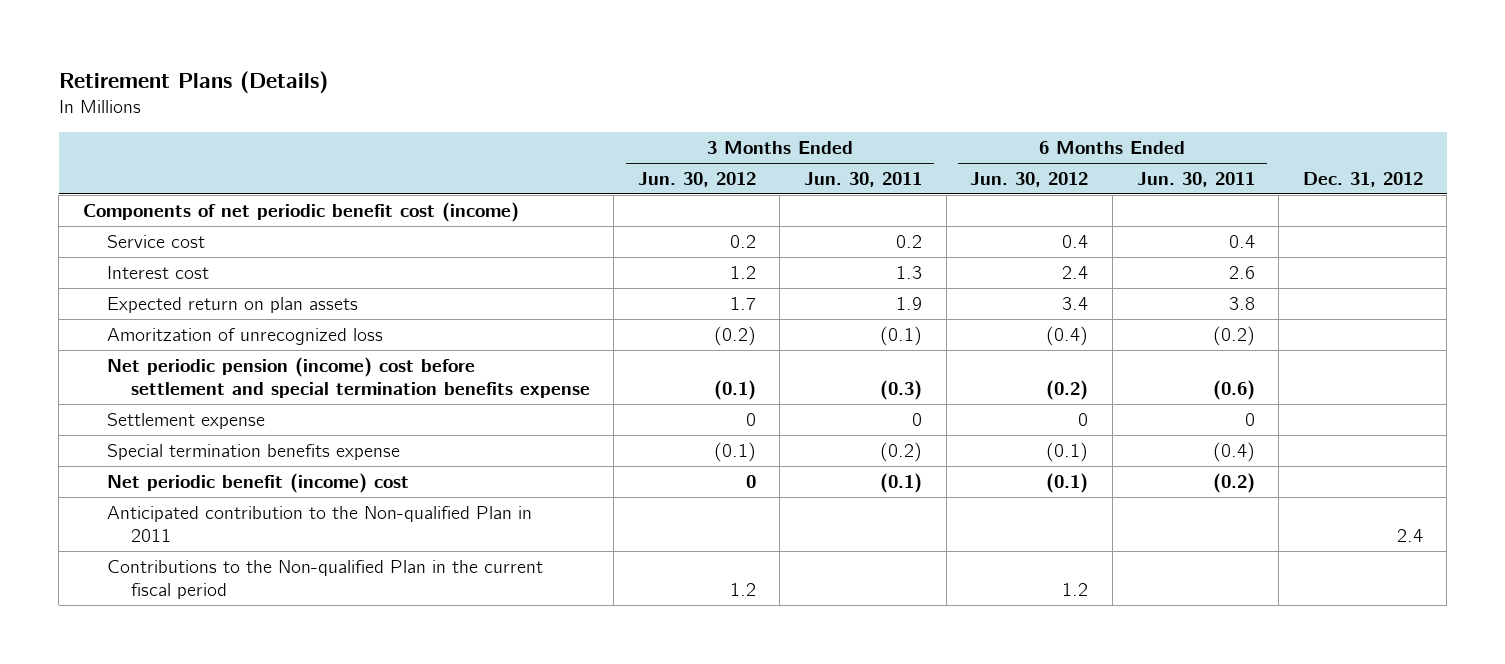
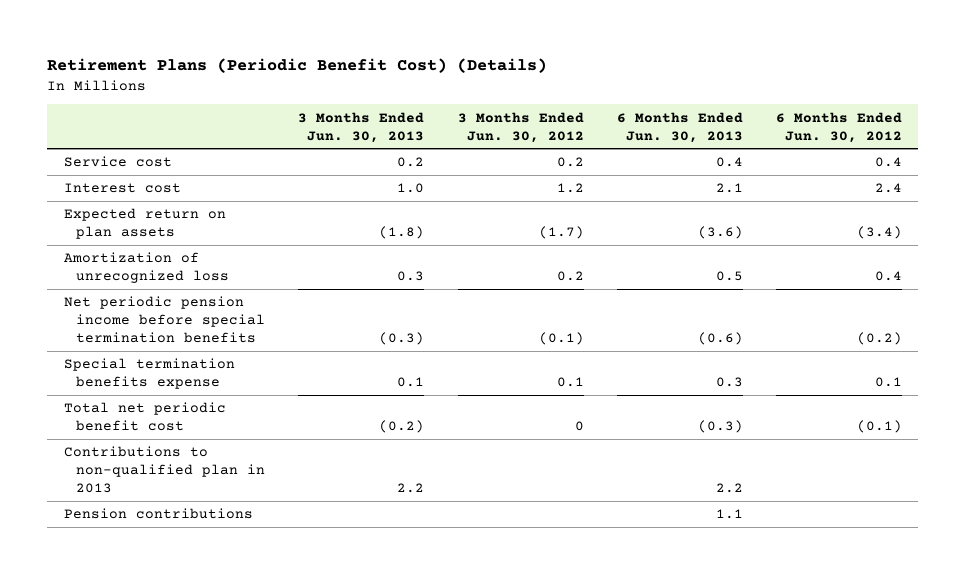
- Retirement Plans (Details)
+ Retirement Plans (Periodic Benefit Cost) (Details)
- | 3 Months Ended Jun. 30, 2012 | 3 Months Ended Jun. 30, 2011 | 6 Months Ended Jun. 30, 2012 | 6 Months Ended Jun. 30, 2011 | Dec. 31, 2012
+ | 3 Months Ended Jun. 30, 2013 | 3 Months Ended Jun. 30, 2012 | 6 Months Ended Jun. 30, 2013 | 6 Months Ended Jun. 30, 2012
- Components of net periodic benefit cost (income)
- Expected return on plan assets | 1.7 | 1.9 | 3.4 | 3.8 |
- Amoritzation of unrecognized loss | (0.2) | (0.1) | (0.4) | (0.2) |
- Net periodic pension (income) cost before settlement and special termination benefits expense | (0.1) | (0.3) | (0.2) | (0.6) |
- Settlement expense | 0 | 0 | 0 | 0 |
- Special termination benefits expense | (0.1) | (0.2) | (0.1) | (0.4) |
- Net periodic benefit (income) cost | 0 | (0.1) | (0.1) | (0.2) |
- Anticipated contribution to the Non-qualified Plan in 2011 | | | | | 2.4
- Contributions to the Non-qualified Plan in the current fiscal period | 1.2 | | 1.2 | |
+ Expected return on plan assets | (1.8) | (1.7) | (3.6) | (3.4)
+ Amortization of unrecognized loss | 0.3 | 0.2 | 0.5 | 0.4
+ Net periodic pension income before special termination benefits | (0.3) | (0.1) | (0.6) | (0.2)
+ Special termination benefits expense | 0.1 | 0.1 | 0.3 | 0.1
+ Total net periodic benefit cost | (0.2) | 0 | (0.3) | (0.1)
+ Contributions to non-qualified plan in 2013 | 2.2 | | 2.2 |
+ Pension contributions | | | 1.1 |

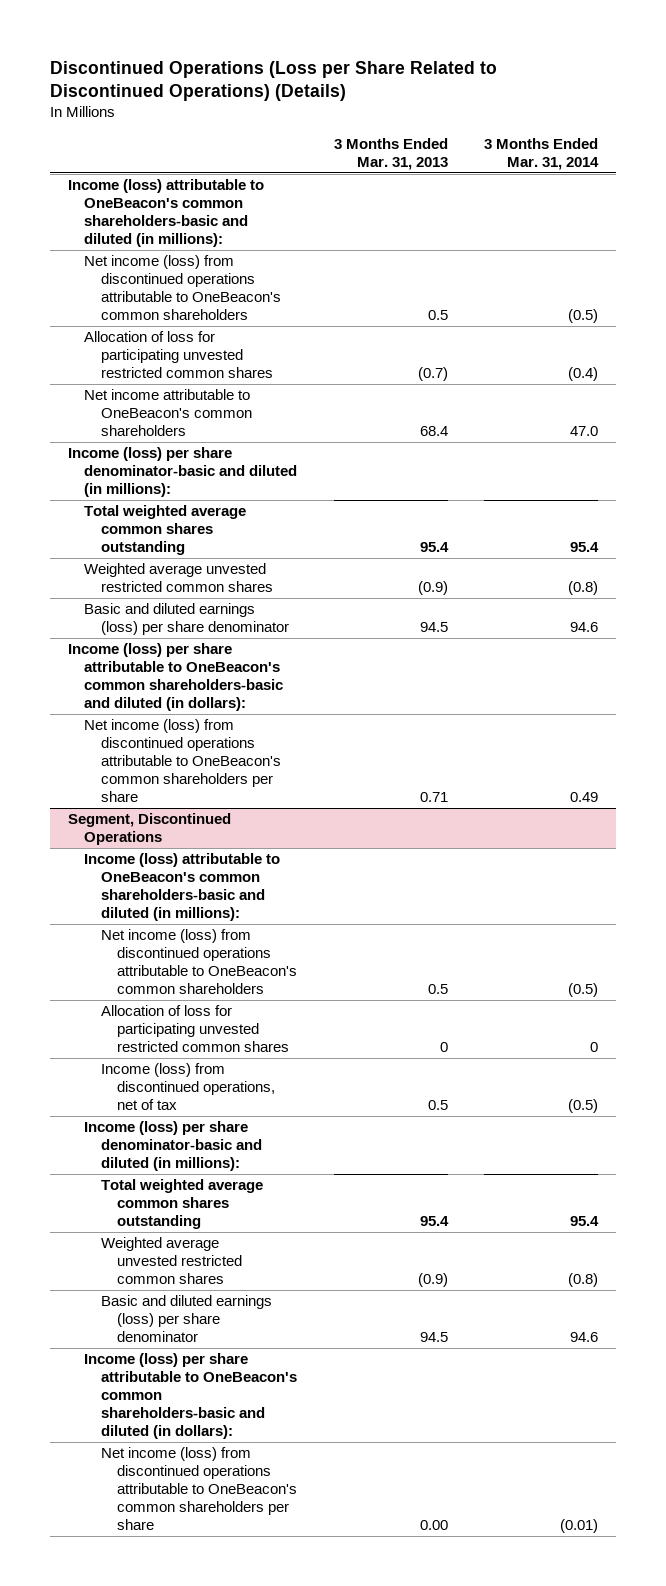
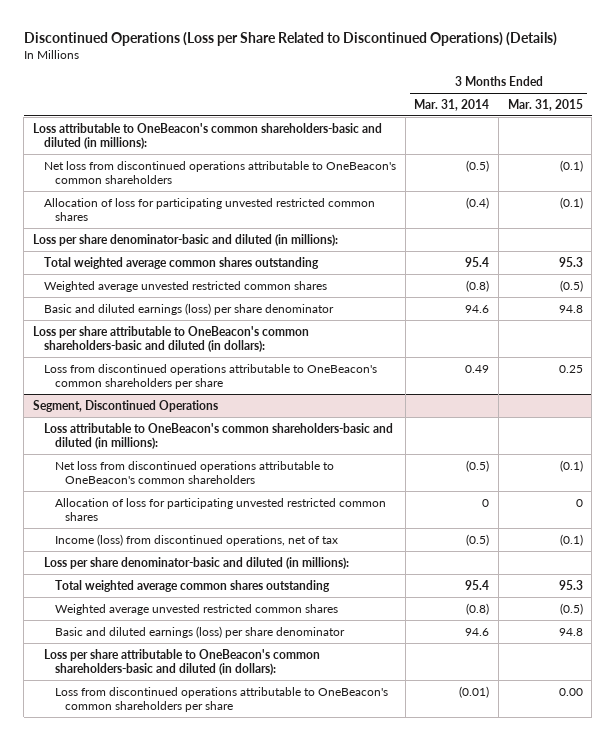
- | 3 Months Ended Mar. 31, 2013 | 3 Months Ended Mar. 31, 2014
+ | 3 Months Ended Mar. 31, 2014 | 3 Months Ended Mar. 31, 2015
- Income (loss) attributable to OneBeacon's common shareholders-basic and diluted (in millions):
- Net income (loss) from discontinued operations attributable to OneBeacon's common shareholders | 0.5 | (0.5)
+ Loss attributable to OneBeacon's common shareholders-basic and diluted (in millions):
+ Net loss from discontinued operations attributable to OneBeacon's common shareholders | (0.5) | (0.1)
- Net income attributable to OneBeacon's common shareholders | 68.4 | 47.0
- Income (loss) per share denominator-basic and diluted (in millions):
+ Loss per share denominator-basic and diluted (in millions):
- Income (loss) per share attributable to OneBeacon's common shareholders-basic and diluted (in dollars):
- Net income (loss) from discontinued operations attributable to OneBeacon's common shareholders per share | 0.71 | 0.49
+ Loss per share attributable to OneBeacon's common shareholders-basic and diluted (in dollars):
+ Loss from discontinued operations attributable to OneBeacon's common shareholders per share | 0.49 | 0.25
@ Segment, Discontinued Operations
- Income (loss) attributable to OneBeacon's common shareholders-basic and diluted (in millions):
- Net income (loss) from discontinued operations attributable to OneBeacon's common shareholders | 0.5 | (0.5)
+ Loss attributable to OneBeacon's common shareholders-basic and diluted (in millions):
+ Net loss from discontinued operations attributable to OneBeacon's common shareholders | (0.5) | (0.1)
- Income (loss) per share denominator-basic and diluted (in millions):
+ Loss per share denominator-basic and diluted (in millions):
- Income (loss) per share attributable to OneBeacon's common shareholders-basic and diluted (in dollars):
- Net income (loss) from discontinued operations attributable to OneBeacon's common shareholders per share | 0.00 | (0.01)
+ Loss per share attributable to OneBeacon's common shareholders-basic and diluted (in dollars):
+ Loss from discontinued operations attributable to OneBeacon's common shareholders per share | (0.01) | 0.00

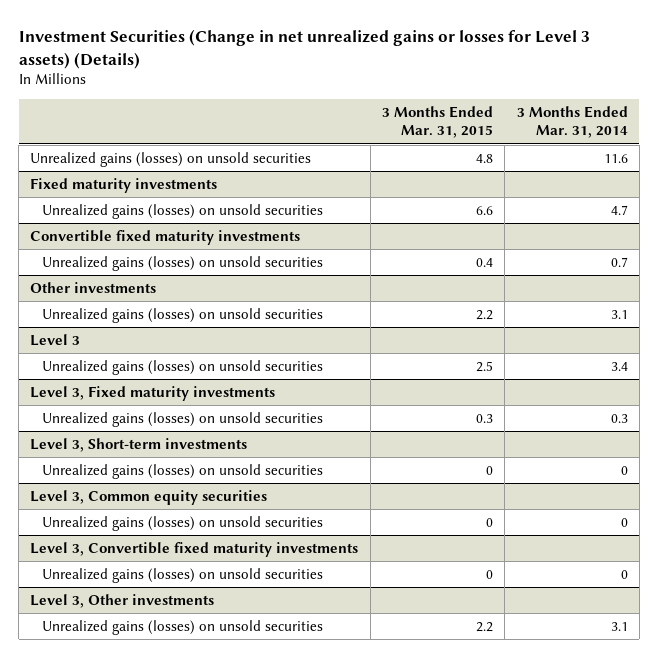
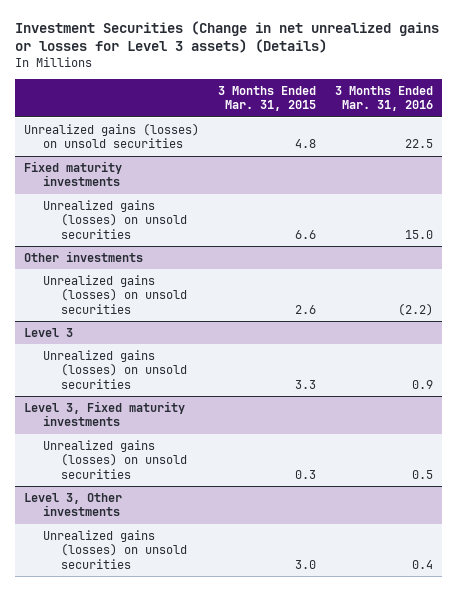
- | 3 Months Ended Mar. 31, 2015 | 3 Months Ended Mar. 31, 2014
+ | 3 Months Ended Mar. 31, 2015 | 3 Months Ended Mar. 31, 2016
- Convertible fixed maturity investments
- Unrealized gains (losses) on unsold securities | 0.4 | 0.7
@ Other investments
- Unrealized gains (losses) on unsold securities | 2.2 | 3.1
+ Unrealized gains (losses) on unsold securities | 2.6 | (2.2)
@ Level 3
- Unrealized gains (losses) on unsold securities | 2.5 | 3.4
+ Unrealized gains (losses) on unsold securities | 3.3 | 0.9
- Level 3, Short-term investments
- Unrealized gains (losses) on unsold securities | 0 | 0
- Level 3, Common equity securities
- Unrealized gains (losses) on unsold securities | 0 | 0
- Level 3, Convertible fixed maturity investments
- Unrealized gains (losses) on unsold securities | 0 | 0
@ Level 3, Other investments
- Unrealized gains (losses) on unsold securities | 2.2 | 3.1
+ Unrealized gains (losses) on unsold securities | 3.0 | 0.4

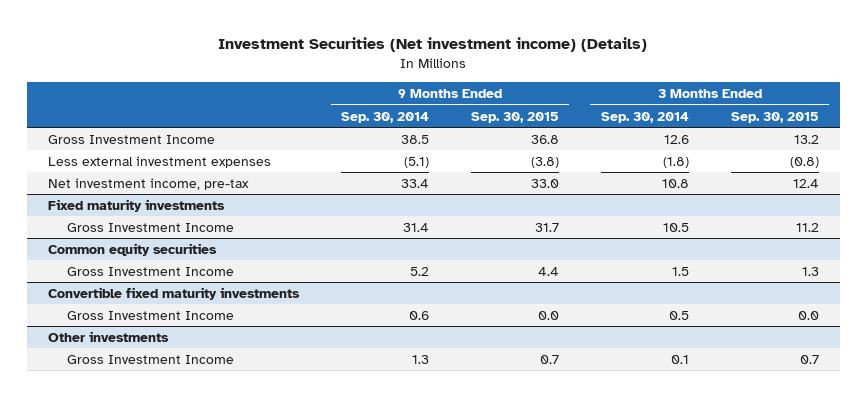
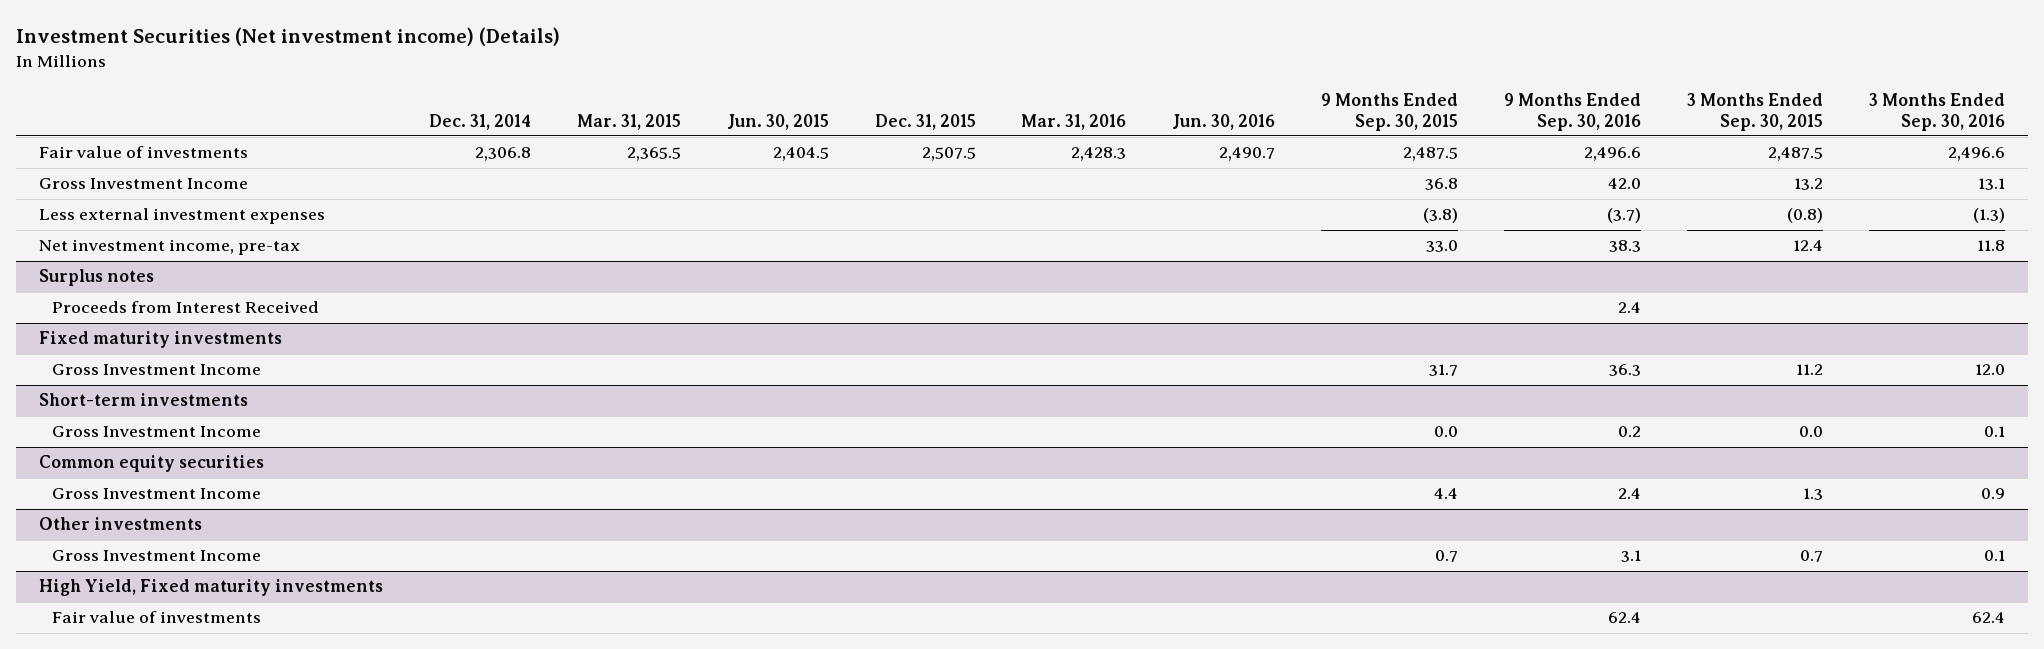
- | 9 Months Ended Sep. 30, 2014 | 9 Months Ended Sep. 30, 2015 | 3 Months Ended Sep. 30, 2014 | 3 Months Ended Sep. 30, 2015
+ | Dec. 31, 2014 | Mar. 31, 2015 | Jun. 30, 2015 | Dec. 31, 2015 | Mar. 31, 2016 | Jun. 30, 2016 | 9 Months Ended Sep. 30, 2015 | 9 Months Ended Sep. 30, 2016 | 3 Months Ended Sep. 30, 2015 | 3 Months Ended Sep. 30, 2016
+ Fair value of investments | 2,306.8 | 2,365.5 | 2,404.5 | 2,507.5 | 2,428.3 | 2,490.7 | 2,487.5 | 2,496.6 | 2,487.5 | 2,496.6
+ Surplus notes
+ Proceeds from Interest Received | | | | | | | | 2.4 | |
+ Short-term investments
+ Gross Investment Income | | | | | | | 0.0 | 0.2 | 0.0 | 0.1
- Convertible fixed maturity investments
- Gross Investment Income | 0.6 | 0.0 | 0.5 | 0.0
+ High Yield, Fixed maturity investments
+ Fair value of investments | | | | | | | | 62.4 | | 62.4

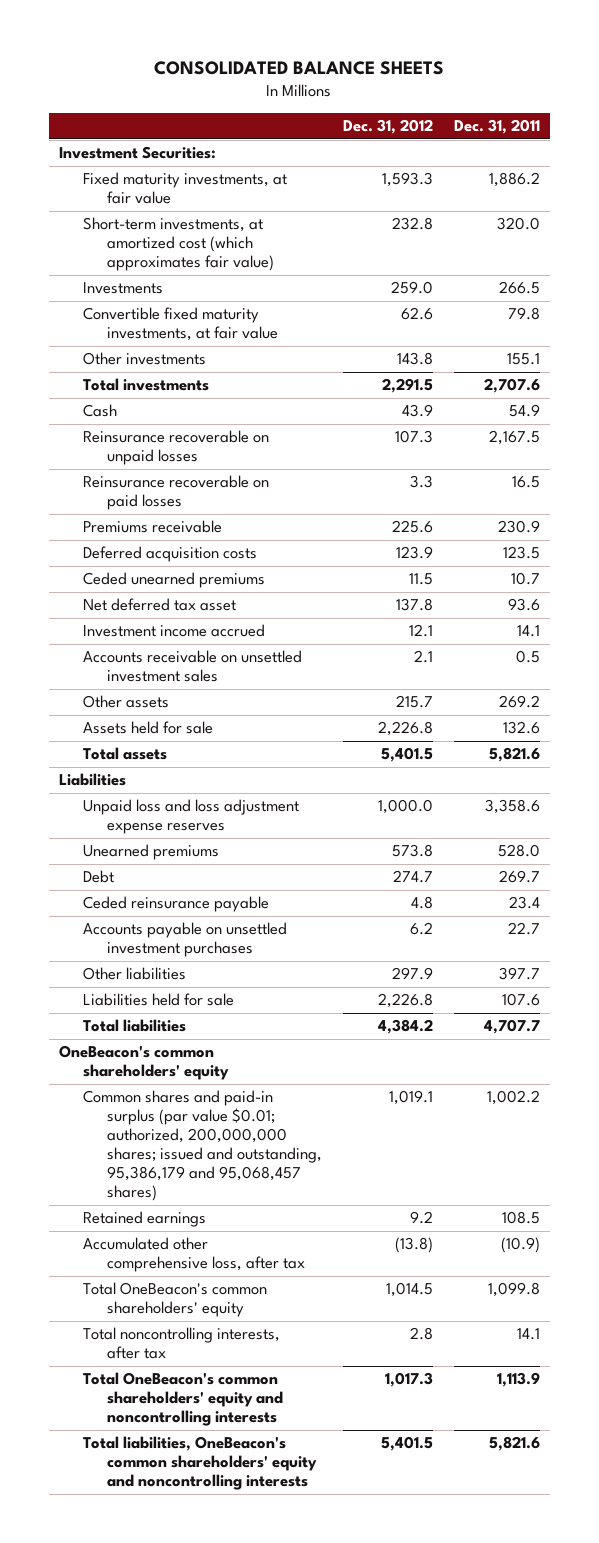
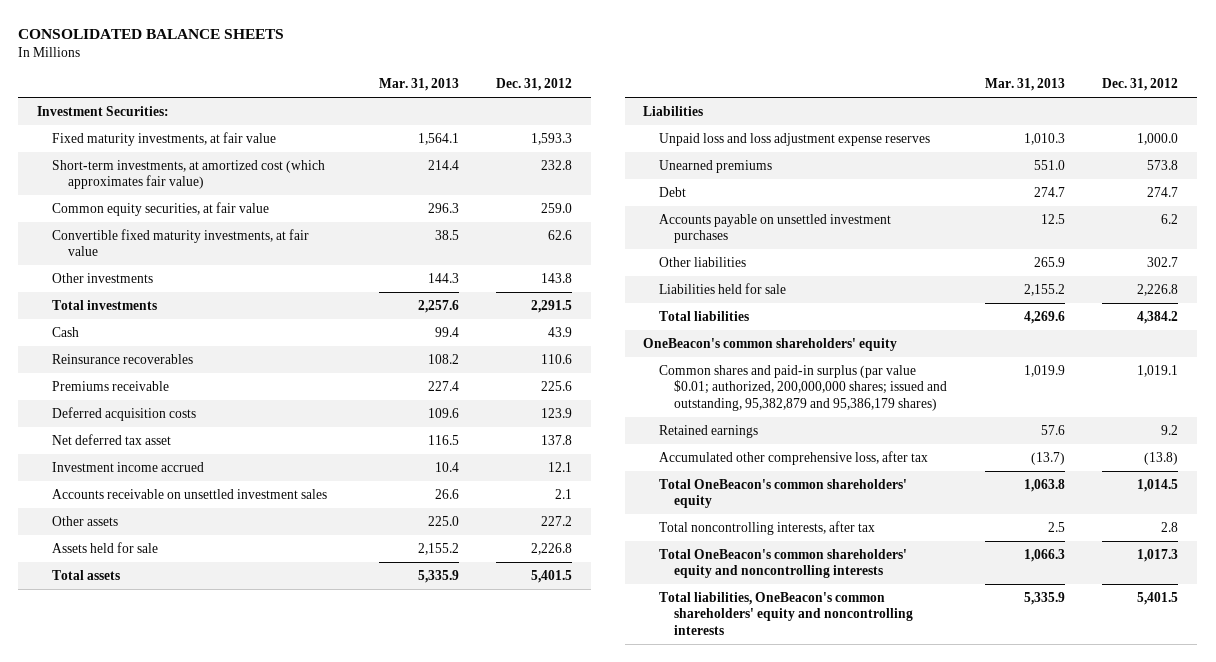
- | Dec. 31, 2012 | Dec. 31, 2011
+ | Mar. 31, 2013 | Dec. 31, 2012
- Investments | 259.0 | 266.5
+ Common equity securities, at fair value | 296.3 | 259.0
- Reinsurance recoverable on unpaid losses | 107.3 | 2,167.5
- Reinsurance recoverable on paid losses | 3.3 | 16.5
+ Reinsurance recoverables | 108.2 | 110.6
- Ceded unearned premiums | 11.5 | 10.7
- Other assets | 215.7 | 269.2
+ Other assets | 225.0 | 227.2
- Ceded reinsurance payable | 4.8 | 23.4
- Other liabilities | 297.9 | 397.7
+ Other liabilities | 265.9 | 302.7
- Common shares and paid-in surplus (par value $0.01; authorized, 200,000,000 shares; issued and outstanding, 95,386,179 and 95,068,457 shares) | 1,019.1 | 1,002.2
+ Common shares and paid-in surplus (par value $0.01; authorized, 200,000,000 shares; issued and outstanding, 95,382,879 and 95,386,179 shares) | 1,019.9 | 1,019.1

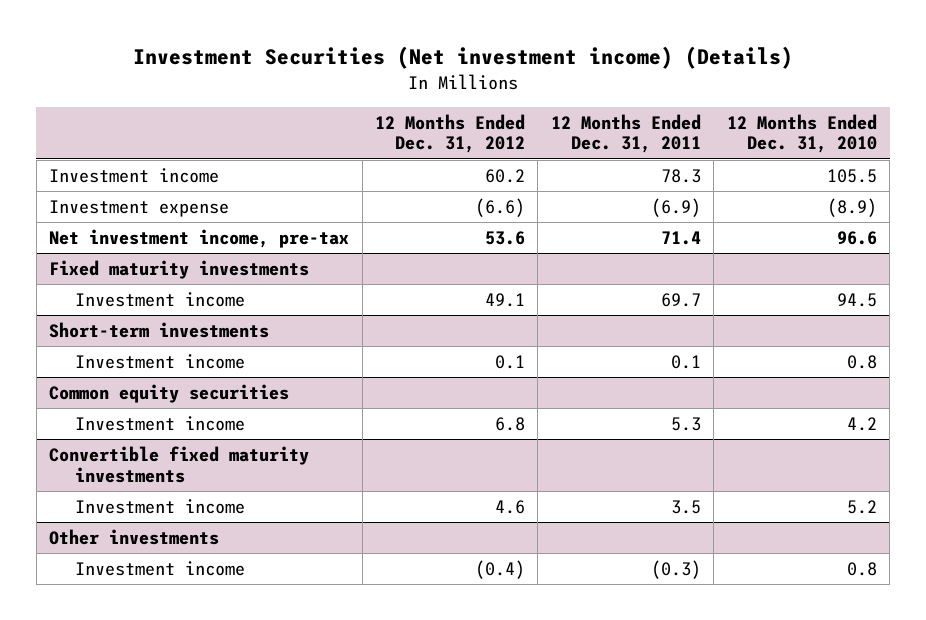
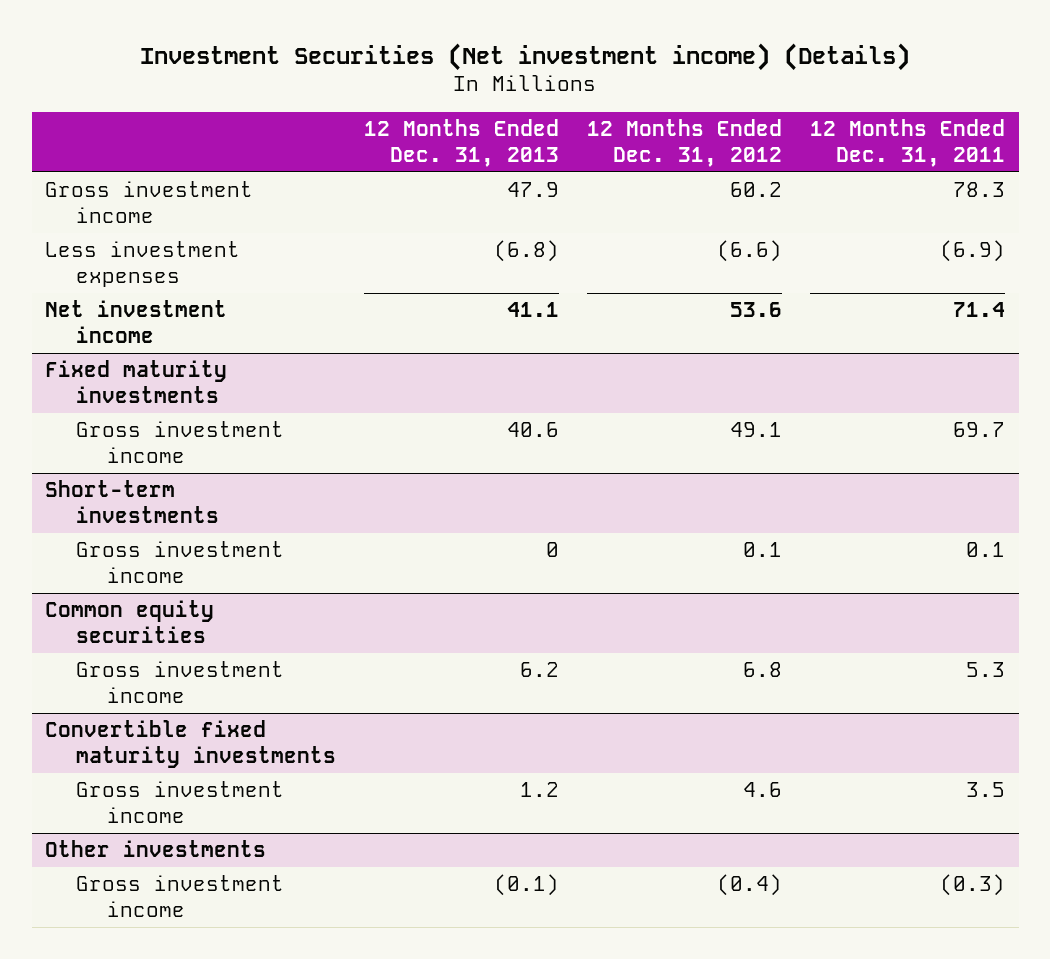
- | 12 Months Ended Dec. 31, 2012 | 12 Months Ended Dec. 31, 2011 | 12 Months Ended Dec. 31, 2010
+ | 12 Months Ended Dec. 31, 2013 | 12 Months Ended Dec. 31, 2012 | 12 Months Ended Dec. 31, 2011
- Investment income | 60.2 | 78.3 | 105.5
- Investment expense | (6.6) | (6.9) | (8.9)
- Net investment income, pre-tax | 53.6 | 71.4 | 96.6
+ Gross investment income | 47.9 | 60.2 | 78.3
+ Less investment expenses | (6.8) | (6.6) | (6.9)
+ Net investment income | 41.1 | 53.6 | 71.4
@ Fixed maturity investments
- Investment income | 49.1 | 69.7 | 94.5
+ Gross investment income | 40.6 | 49.1 | 69.7
@ Short-term investments
- Investment income | 0.1 | 0.1 | 0.8
+ Gross investment income | 0 | 0.1 | 0.1
@ Common equity securities
- Investment income | 6.8 | 5.3 | 4.2
+ Gross investment income | 6.2 | 6.8 | 5.3
@ Convertible fixed maturity investments
- Investment income | 4.6 | 3.5 | 5.2
+ Gross investment income | 1.2 | 4.6 | 3.5
@ Other investments
- Investment income | (0.4) | (0.3) | 0.8
+ Gross investment income | (0.1) | (0.4) | (0.3)

